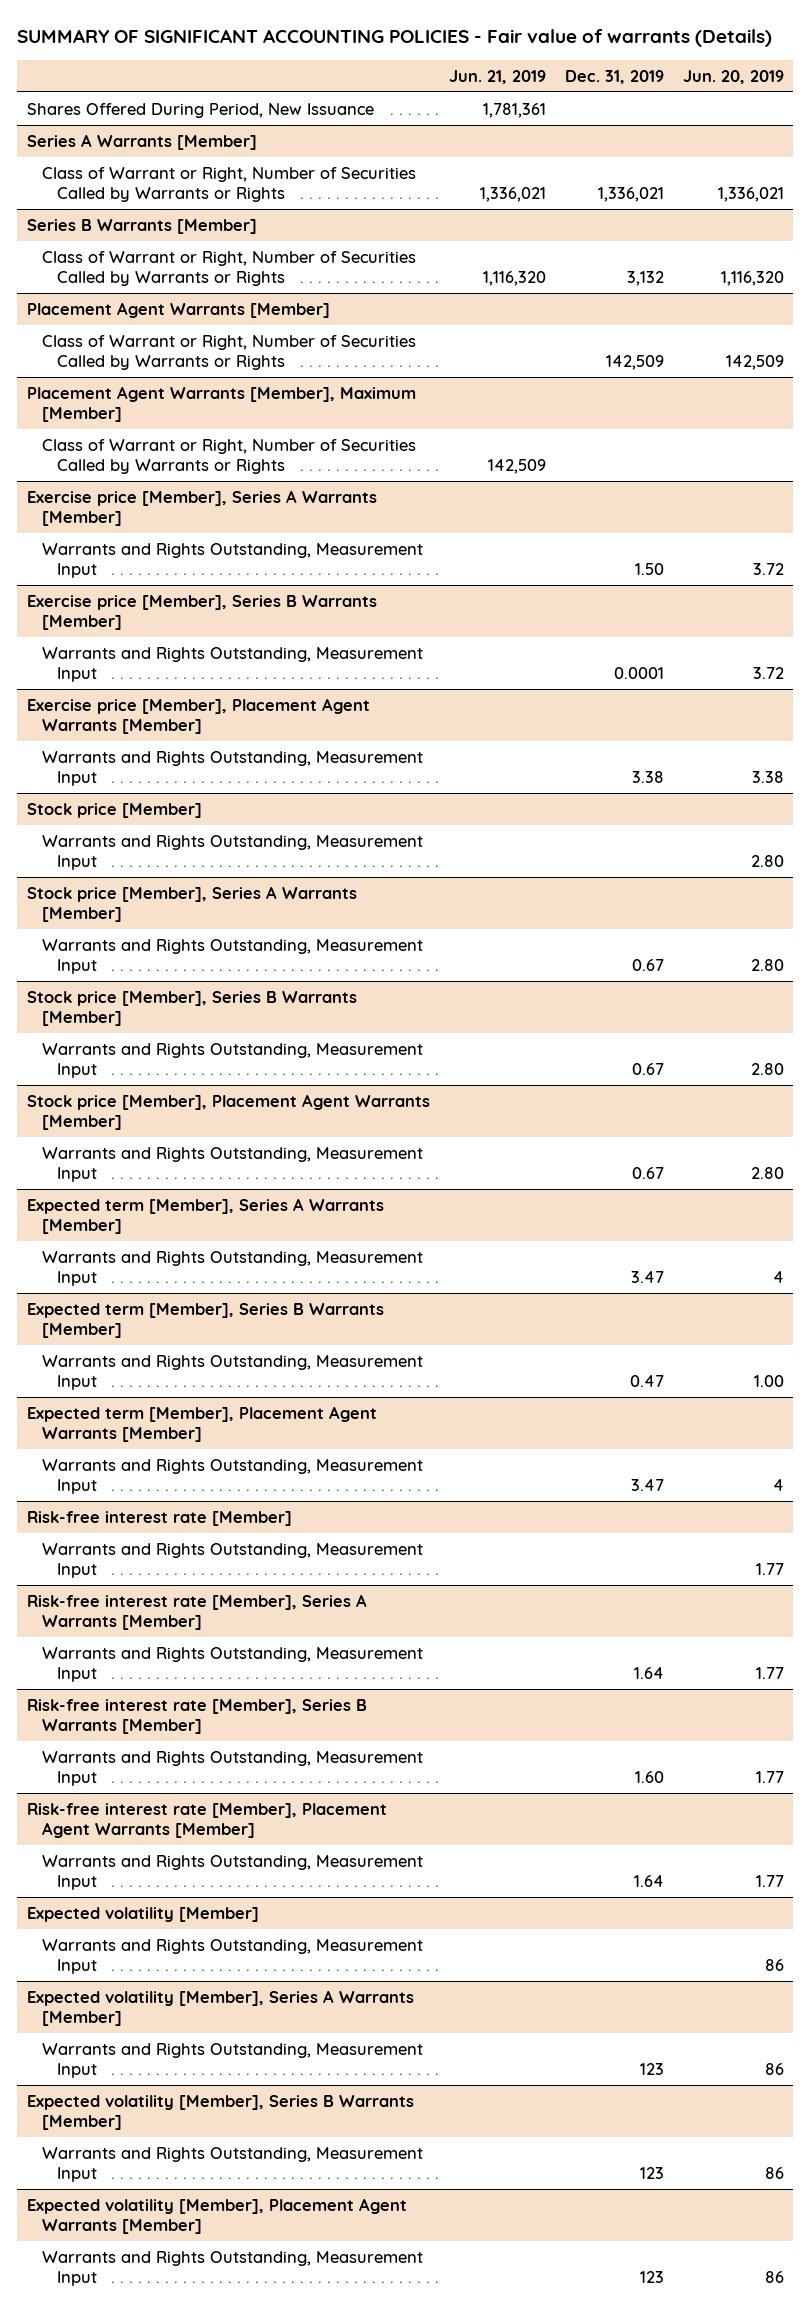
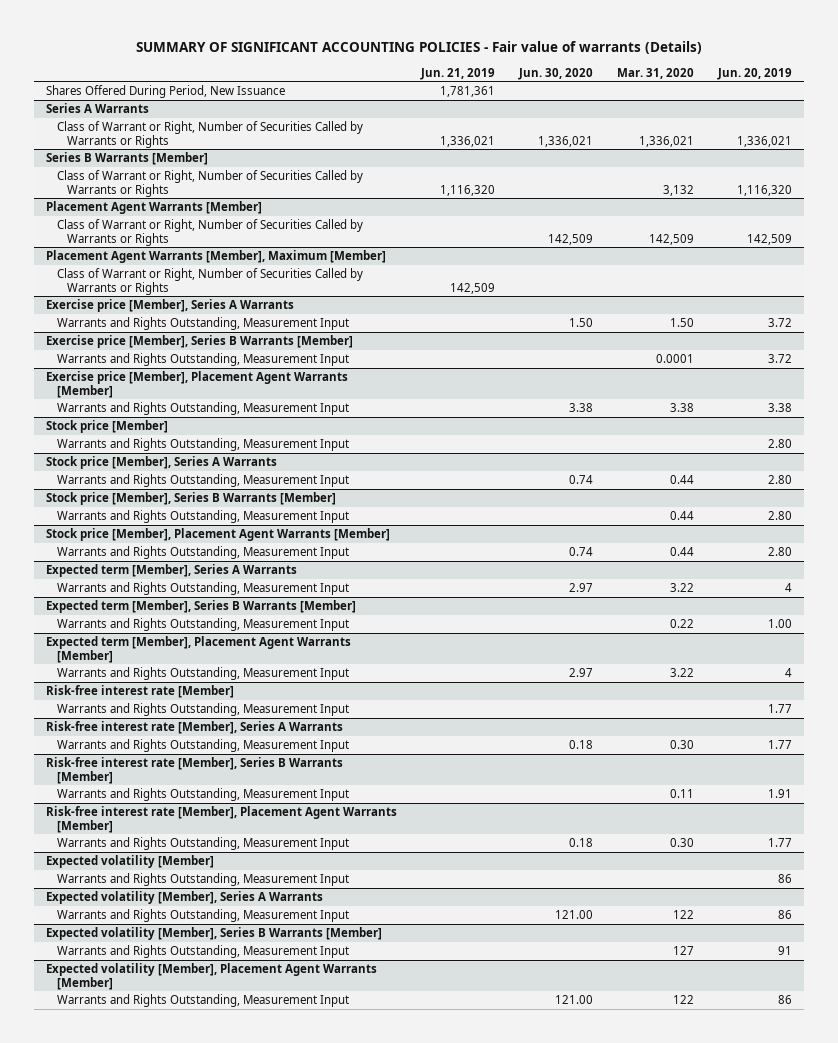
- | Jun. 21, 2019 | Dec. 31, 2019 | Jun. 20, 2019
+ | Jun. 21, 2019 | Jun. 30, 2020 | Mar. 31, 2020 | Jun. 20, 2019
- Series A Warrants [Member]
+ Series A Warrants
- Exercise price [Member], Series A Warrants [Member]
+ Exercise price [Member], Series A Warrants
- Stock price [Member], Series A Warrants [Member]
+ Stock price [Member], Series A Warrants
- Expected term [Member], Series A Warrants [Member]
+ Expected term [Member], Series A Warrants
- Risk-free interest rate [Member], Series A Warrants [Member]
+ Risk-free interest rate [Member], Series A Warrants
@ Risk-free interest rate [Member], Series B Warrants [Member]
- Warrants and Rights Outstanding, Measurement Input | | 1.60 | 1.77
+ Warrants and Rights Outstanding, Measurement Input | | | 0.11 | 1.91
- Expected volatility [Member], Series A Warrants [Member]
+ Expected volatility [Member], Series A Warrants
@ Expected volatility [Member], Series B Warrants [Member]
- Warrants and Rights Outstanding, Measurement Input | | 123 | 86
+ Warrants and Rights Outstanding, Measurement Input | | | 127 | 91

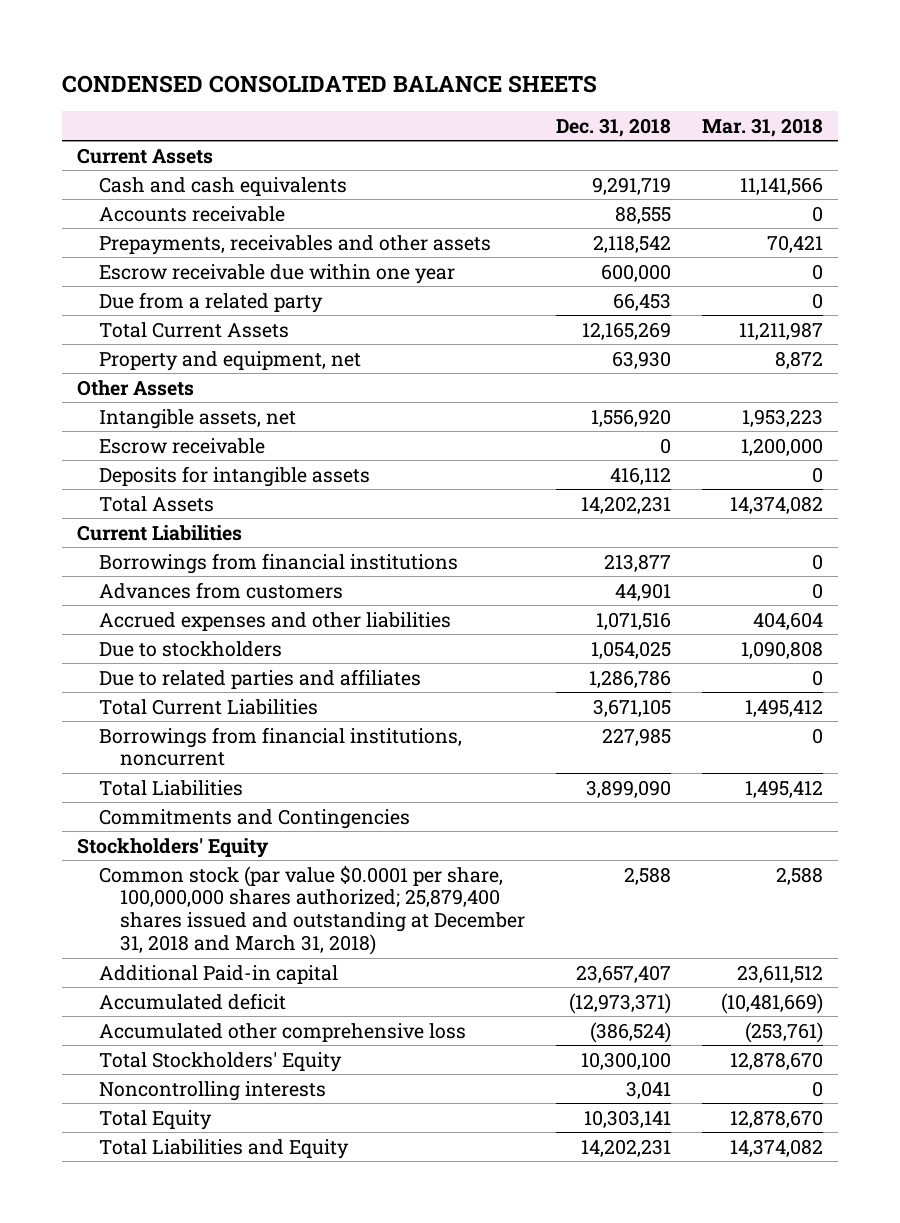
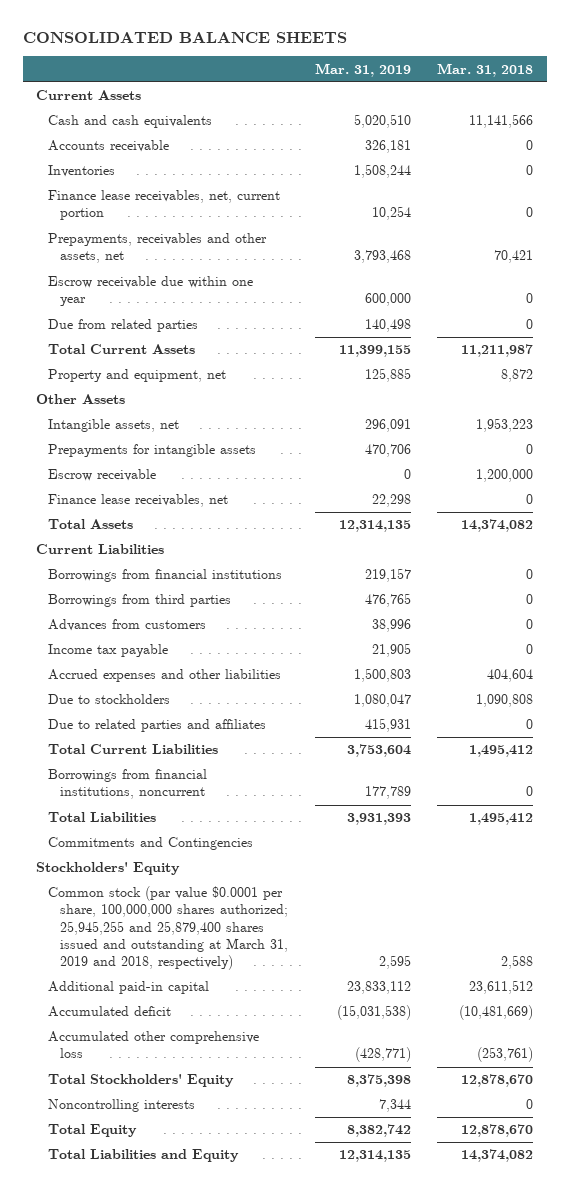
- CONDENSED CONSOLIDATED BALANCE SHEETS
+ CONSOLIDATED BALANCE SHEETS
- | Dec. 31, 2018 | Mar. 31, 2018
+ | Mar. 31, 2019 | Mar. 31, 2018
- Prepayments, receivables and other assets | 2,118,542 | 70,421
+ Inventories | 1,508,244 | 0
+ Finance lease receivables, net, current portion | 10,254 | 0
+ Prepayments, receivables and other assets, net | 3,793,468 | 70,421
- Due from a related party | 66,453 | 0
+ Due from related parties | 140,498 | 0
+ Prepayments for intangible assets | 470,706 | 0
- Deposits for intangible assets | 416,112 | 0
+ Finance lease receivables, net | 22,298 | 0
+ Borrowings from third parties | 476,765 | 0
+ Income tax payable | 21,905 | 0
- Common stock (par value $0.0001 per share, 100,000,000 shares authorized; 25,879,400 shares issued and outstanding at December 31, 2018 and March 31, 2018) | 2,588 | 2,588
- Additional Paid-in capital | 23,657,407 | 23,611,512
+ Common stock (par value $0.0001 per share, 100,000,000 shares authorized; 25,945,255 and 25,879,400 shares issued and outstanding at March 31, 2019 and 2018, respectively) | 2,595 | 2,588
+ Additional paid-in capital | 23,833,112 | 23,611,512

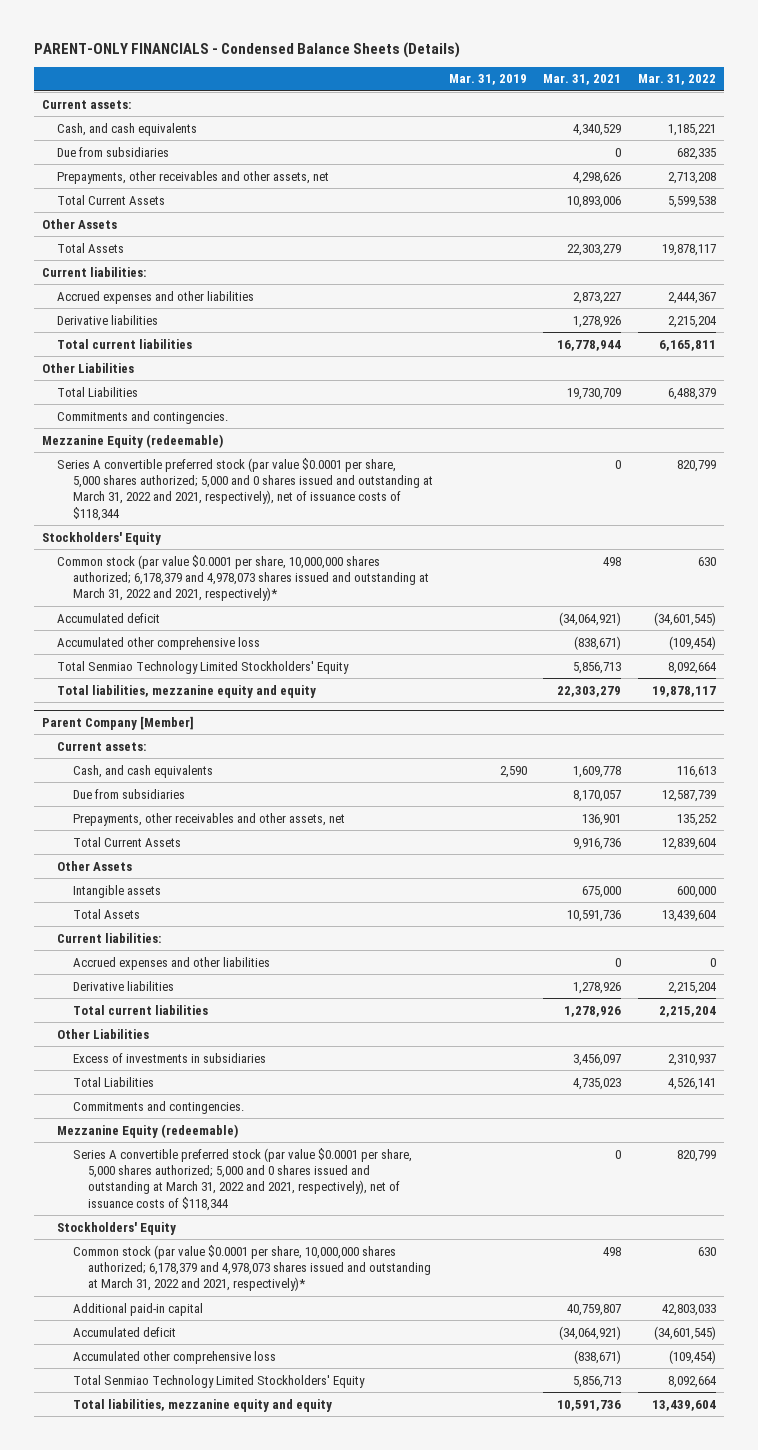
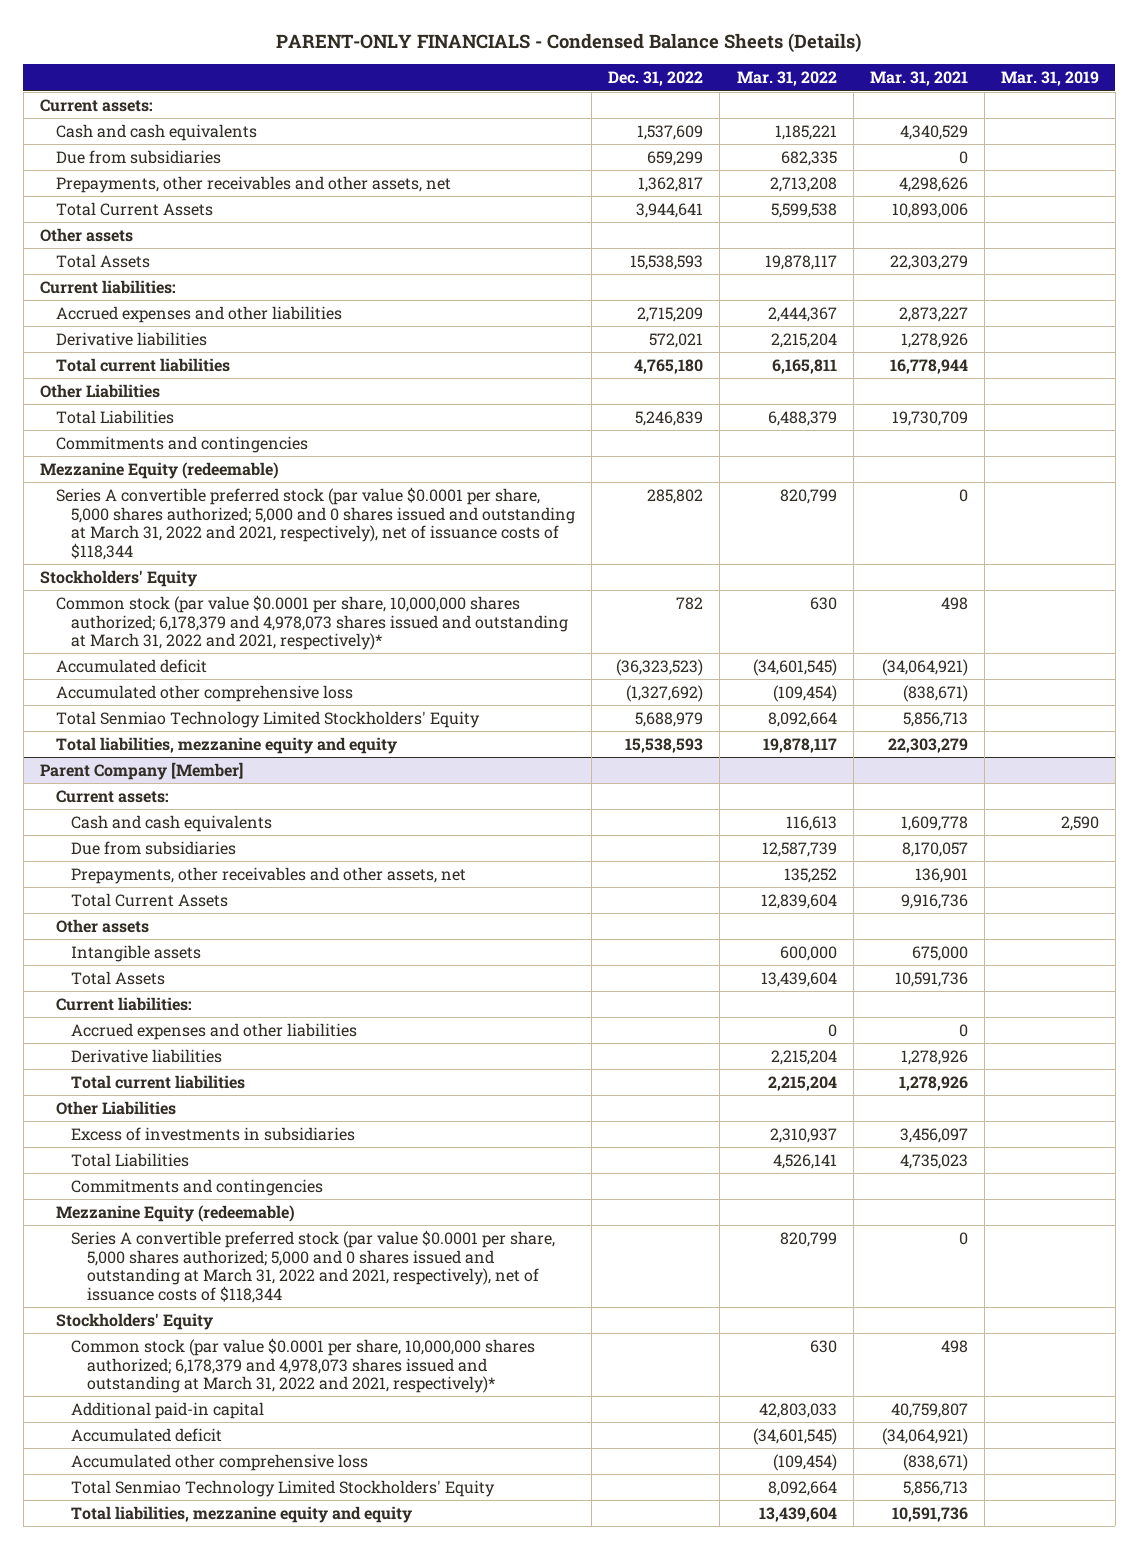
- | Mar. 31, 2019 | Mar. 31, 2021 | Mar. 31, 2022
+ | Dec. 31, 2022 | Mar. 31, 2022 | Mar. 31, 2021 | Mar. 31, 2019
- Cash, and cash equivalents | | 4,340,529 | 1,185,221
+ Cash and cash equivalents | 1,537,609 | 1,185,221 | 4,340,529 |
- Other Assets
+ Other assets
- Commitments and contingencies.
+ Commitments and contingencies
@ Parent Company [Member]
- Cash, and cash equivalents | 2,590 | 1,609,778 | 116,613
+ Cash and cash equivalents | | 116,613 | 1,609,778 | 2,590
- Other Assets
+ Other assets
- Commitments and contingencies.
+ Commitments and contingencies

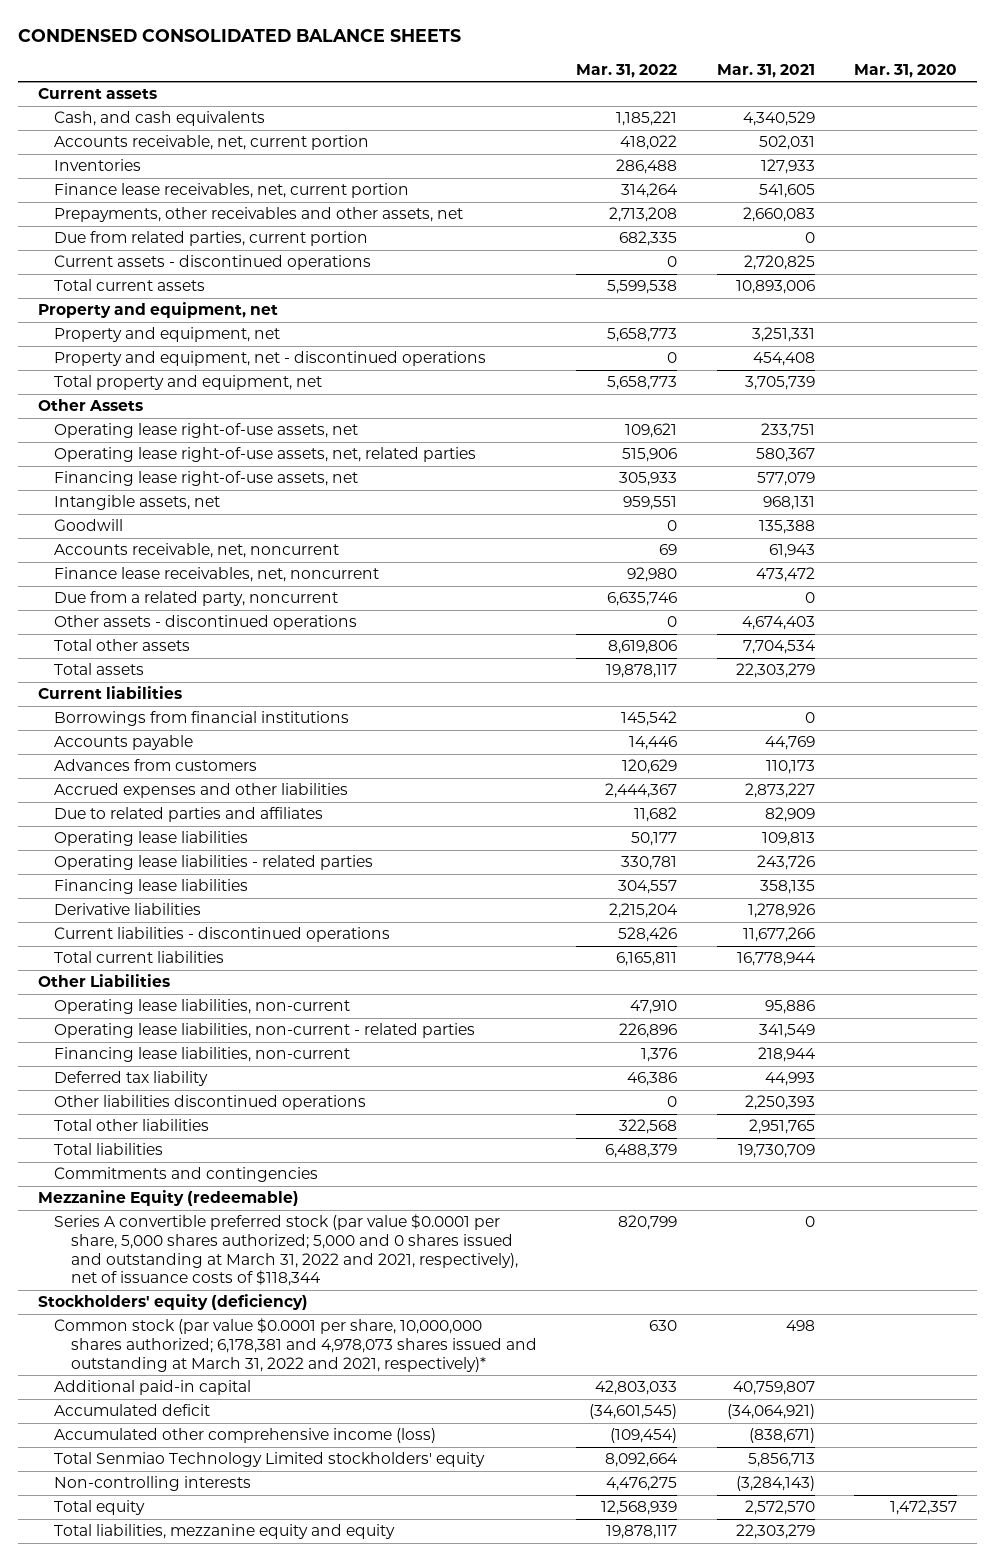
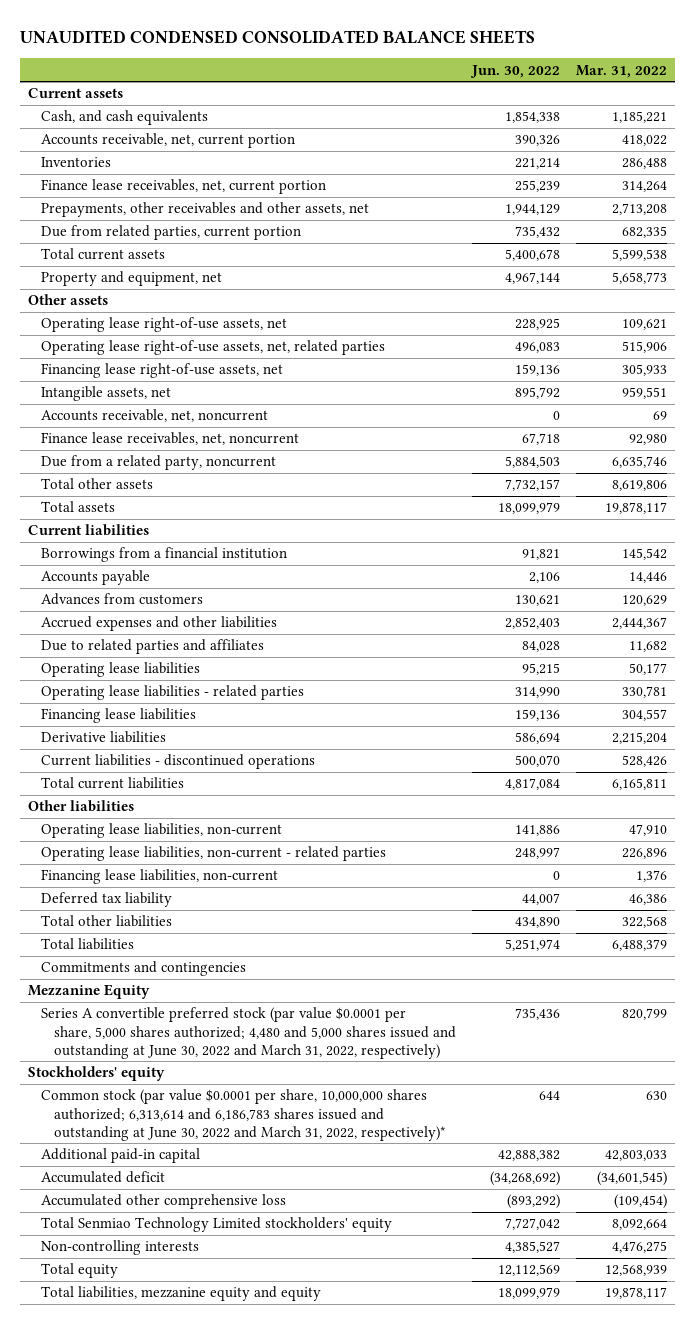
- CONDENSED CONSOLIDATED BALANCE SHEETS
+ UNAUDITED CONDENSED CONSOLIDATED BALANCE SHEETS
- | Mar. 31, 2022 | Mar. 31, 2021 | Mar. 31, 2020
+ | Jun. 30, 2022 | Mar. 31, 2022
- Current assets - discontinued operations | 0 | 2,720,825 |
- Property and equipment, net
- Property and equipment, net - discontinued operations | 0 | 454,408 |
- Total property and equipment, net | 5,658,773 | 3,705,739 |
- Other Assets
+ Other assets
- Goodwill | 0 | 135,388 |
- Other assets - discontinued operations | 0 | 4,674,403 |
- Borrowings from financial institutions | 145,542 | 0 |
+ Borrowings from a financial institution | 91,821 | 145,542
- Other Liabilities
+ Other liabilities
- Other liabilities discontinued operations | 0 | 2,250,393 |
- Mezzanine Equity (redeemable)
- Series A convertible preferred stock (par value $0.0001 per share, 5,000 shares authorized; 5,000 and 0 shares issued and outstanding at March 31, 2022 and 2021, respectively), net of issuance costs of $118,344 | 820,799 | 0 |
- Stockholders' equity (deficiency)
- Common stock (par value $0.0001 per share, 10,000,000 shares authorized; 6,178,381 and 4,978,073 shares issued and outstanding at March 31, 2022 and 2021, respectively)* | 630 | 498 |
+ Mezzanine Equity
+ Series A convertible preferred stock (par value $0.0001 per share, 5,000 shares authorized; 4,480 and 5,000 shares issued and outstanding at June 30, 2022 and March 31, 2022, respectively) | 735,436 | 820,799
+ Stockholders' equity
+ Common stock (par value $0.0001 per share, 10,000,000 shares authorized; 6,313,614 and 6,186,783 shares issued and outstanding at June 30, 2022 and March 31, 2022, respectively)* | 644 | 630
- Accumulated other comprehensive income (loss) | (109,454) | (838,671) |
+ Accumulated other comprehensive loss | (893,292) | (109,454)

